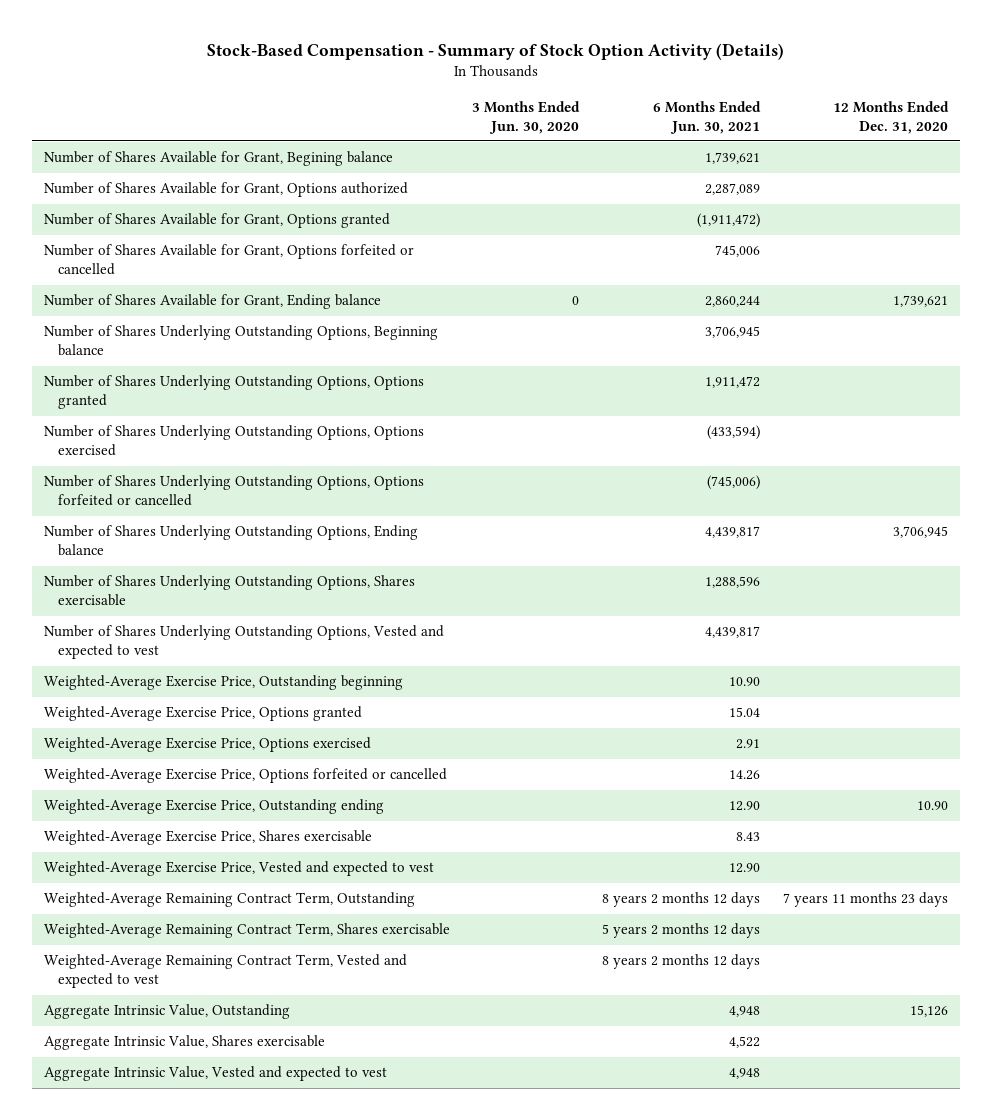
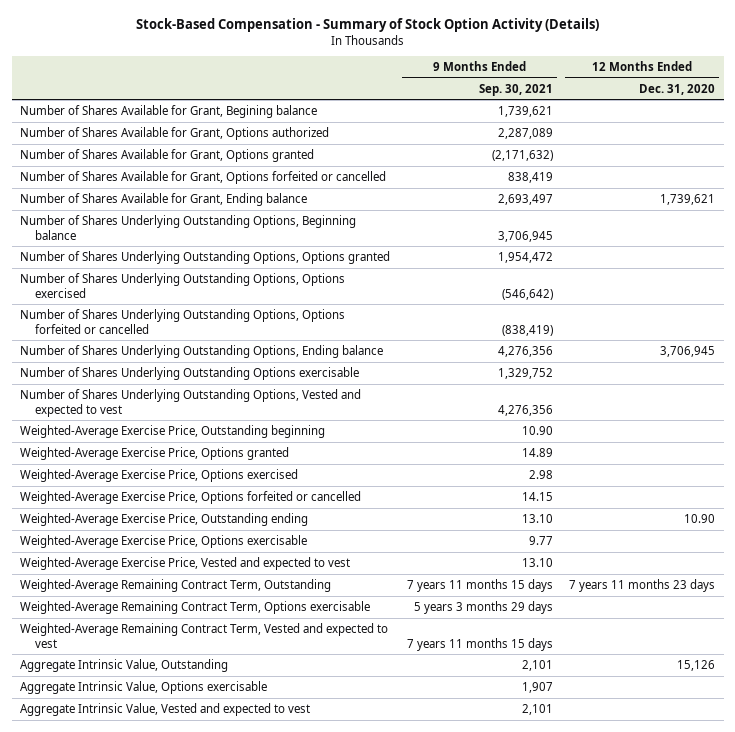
- | 3 Months Ended Jun. 30, 2020 | 6 Months Ended Jun. 30, 2021 | 12 Months Ended Dec. 31, 2020
+ | 9 Months Ended Sep. 30, 2021 | 12 Months Ended Dec. 31, 2020
- Number of Shares Underlying Outstanding Options, Shares exercisable | | 1,288,596 |
+ Number of Shares Underlying Outstanding Options exercisable | 1,329,752 |
- Weighted-Average Exercise Price, Shares exercisable | | 8.43 |
+ Weighted-Average Exercise Price, Options exercisable | 9.77 |
- Weighted-Average Remaining Contract Term, Shares exercisable | | 5 years 2 months 12 days |
+ Weighted-Average Remaining Contract Term, Options exercisable | 5 years 3 months 29 days |
- Aggregate Intrinsic Value, Shares exercisable | | 4,522 |
+ Aggregate Intrinsic Value, Options exercisable | 1,907 |

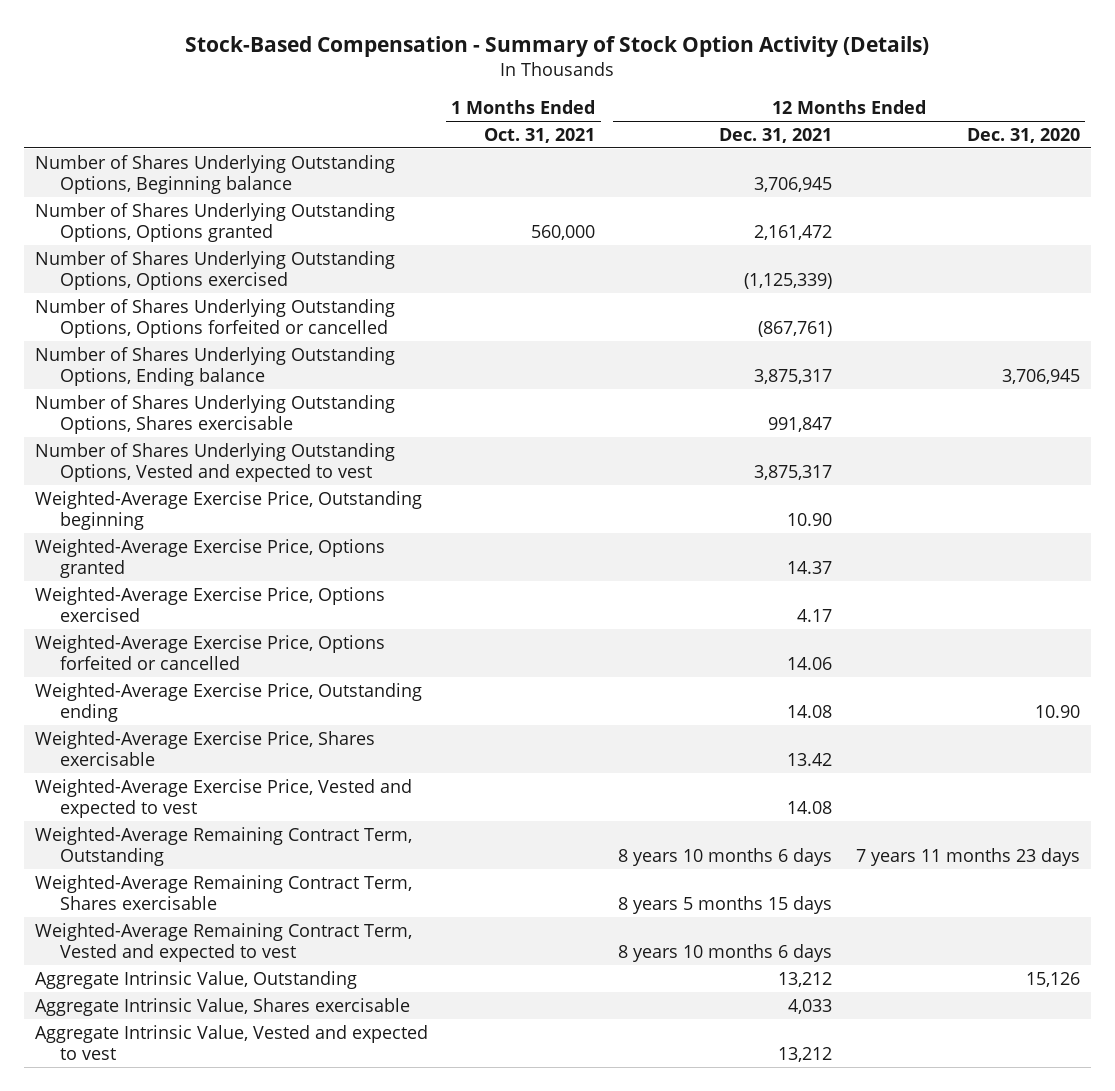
- | 9 Months Ended Sep. 30, 2021 | 12 Months Ended Dec. 31, 2020
+ | 1 Months Ended Oct. 31, 2021 | 12 Months Ended Dec. 31, 2021 | 12 Months Ended Dec. 31, 2020
- Number of Shares Available for Grant, Begining balance | 1,739,621 |
- Number of Shares Available for Grant, Options authorized | 2,287,089 |
- Number of Shares Available for Grant, Options granted | (2,171,632) |
- Number of Shares Available for Grant, Options forfeited or cancelled | 838,419 |
- Number of Shares Available for Grant, Ending balance | 2,693,497 | 1,739,621
- Number of Shares Underlying Outstanding Options exercisable | 1,329,752 |
+ Number of Shares Underlying Outstanding Options, Shares exercisable | | 991,847 |
- Weighted-Average Exercise Price, Options exercisable | 9.77 |
+ Weighted-Average Exercise Price, Shares exercisable | | 13.42 |
- Weighted-Average Remaining Contract Term, Options exercisable | 5 years 3 months 29 days |
+ Weighted-Average Remaining Contract Term, Shares exercisable | | 8 years 5 months 15 days |
- Aggregate Intrinsic Value, Options exercisable | 1,907 |
+ Aggregate Intrinsic Value, Shares exercisable | | 4,033 |

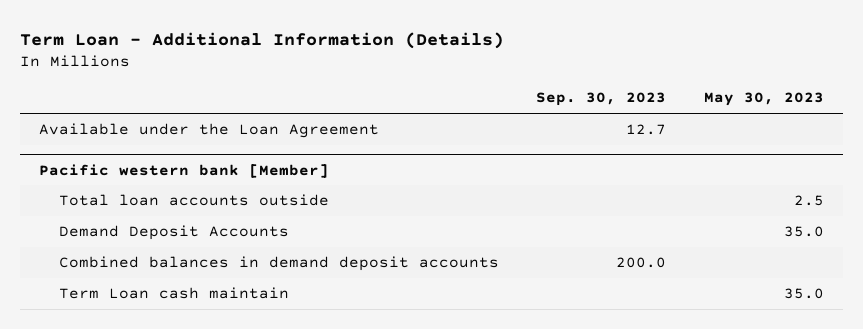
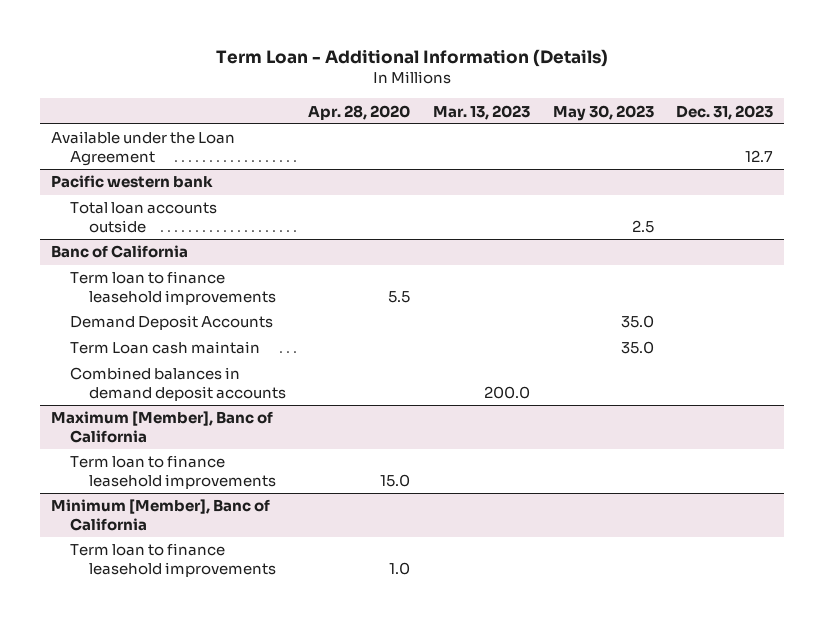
- | Sep. 30, 2023 | May 30, 2023
+ | Apr. 28, 2020 | Mar. 13, 2023 | May 30, 2023 | Dec. 31, 2023
- Pacific western bank [Member]
+ Pacific western bank
- Demand Deposit Accounts | | 35.0
- Combined balances in demand deposit accounts | 200.0 |
- Term Loan cash maintain | | 35.0
+ Banc of California
+ Term loan to finance leasehold improvements | 5.5 | | |
+ Demand Deposit Accounts | | | 35.0 |
+ Term Loan cash maintain | | | 35.0 |
+ Combined balances in demand deposit accounts | | 200.0 | |
+ Maximum [Member], Banc of California
+ Term loan to finance leasehold improvements | 15.0 | | |
+ Minimum [Member], Banc of California
+ Term loan to finance leasehold improvements | 1.0 | | |

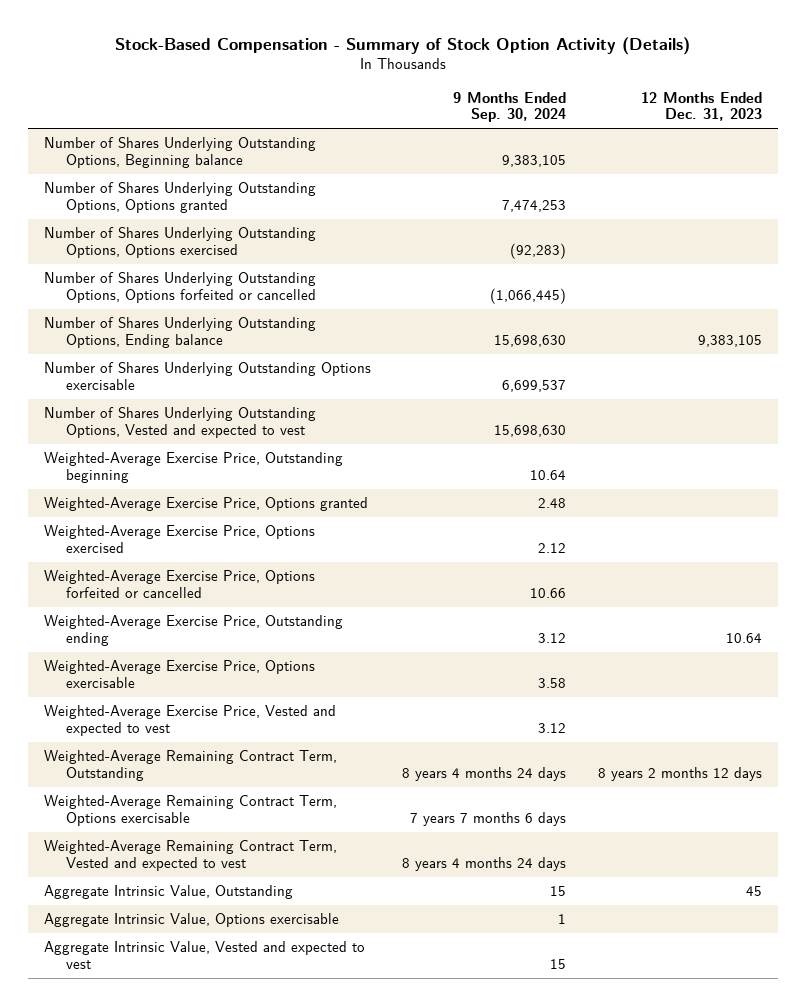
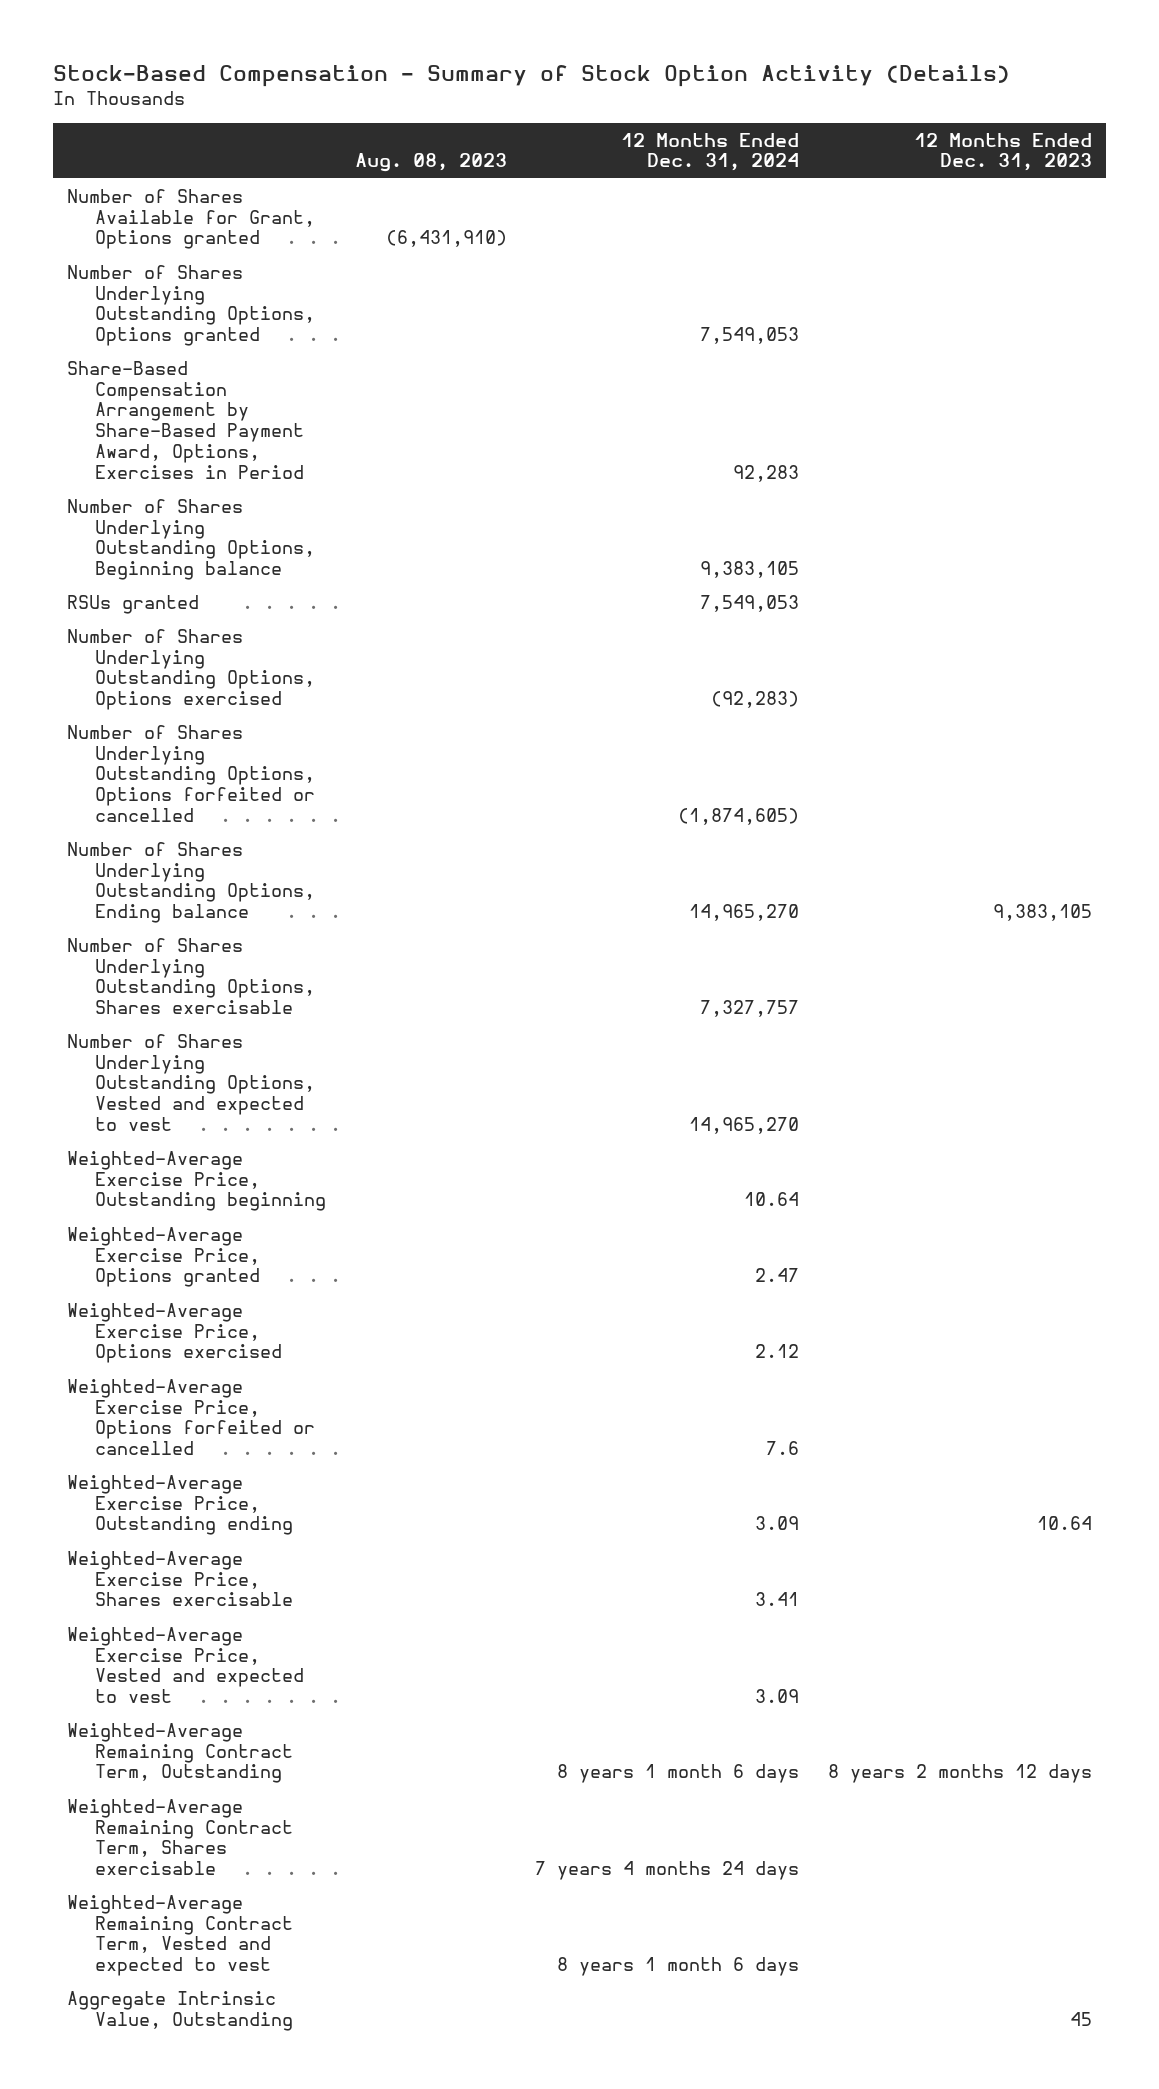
- | 9 Months Ended Sep. 30, 2024 | 12 Months Ended Dec. 31, 2023
+ | Aug. 08, 2023 | 12 Months Ended Dec. 31, 2024 | 12 Months Ended Dec. 31, 2023
+ Number of Shares Available for Grant, Options granted | (6,431,910) | |
+ Share-Based Compensation Arrangement by Share-Based Payment Award, Options, Exercises in Period | | 92,283 |
moved down: Number of Shares Underlying Outstanding Options, Beginning balance | | 9,383,105 |
+ RSUs granted | | 7,549,053 |
- Number of Shares Underlying Outstanding Options exercisable | 6,699,537 |
+ Number of Shares Underlying Outstanding Options, Shares exercisable | | 7,327,757 |
- Weighted-Average Exercise Price, Options exercisable | 3.58 |
+ Weighted-Average Exercise Price, Shares exercisable | | 3.41 |
- Weighted-Average Remaining Contract Term, Options exercisable | 7 years 7 months 6 days |
+ Weighted-Average Remaining Contract Term, Shares exercisable | | 7 years 4 months 24 days |
- Aggregate Intrinsic Value, Options exercisable | 1 |
- Aggregate Intrinsic Value, Vested and expected to vest | 15 |

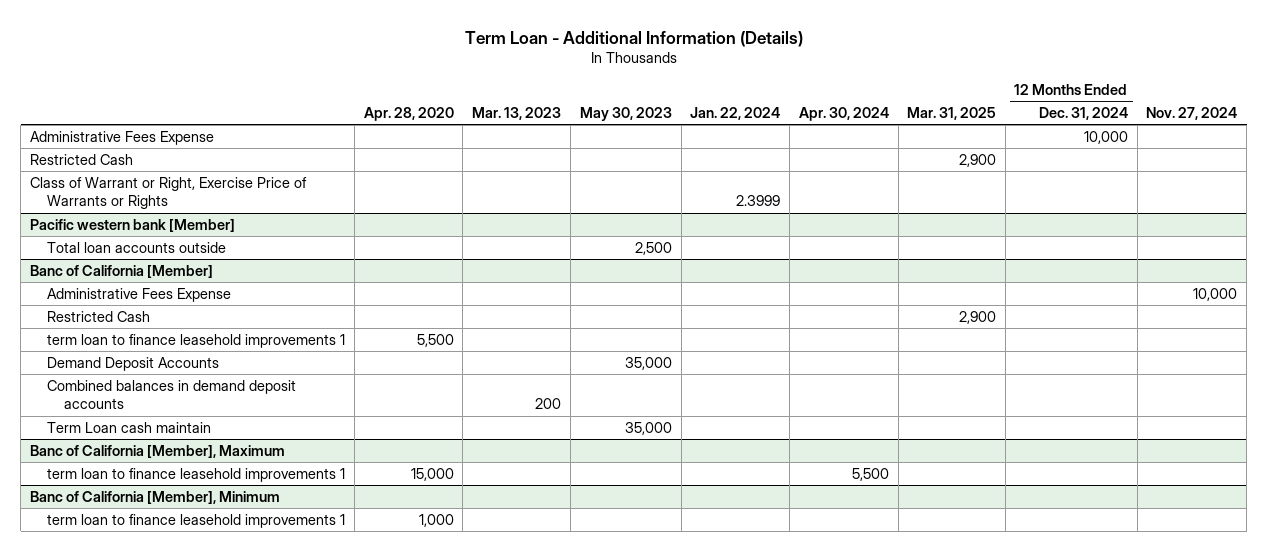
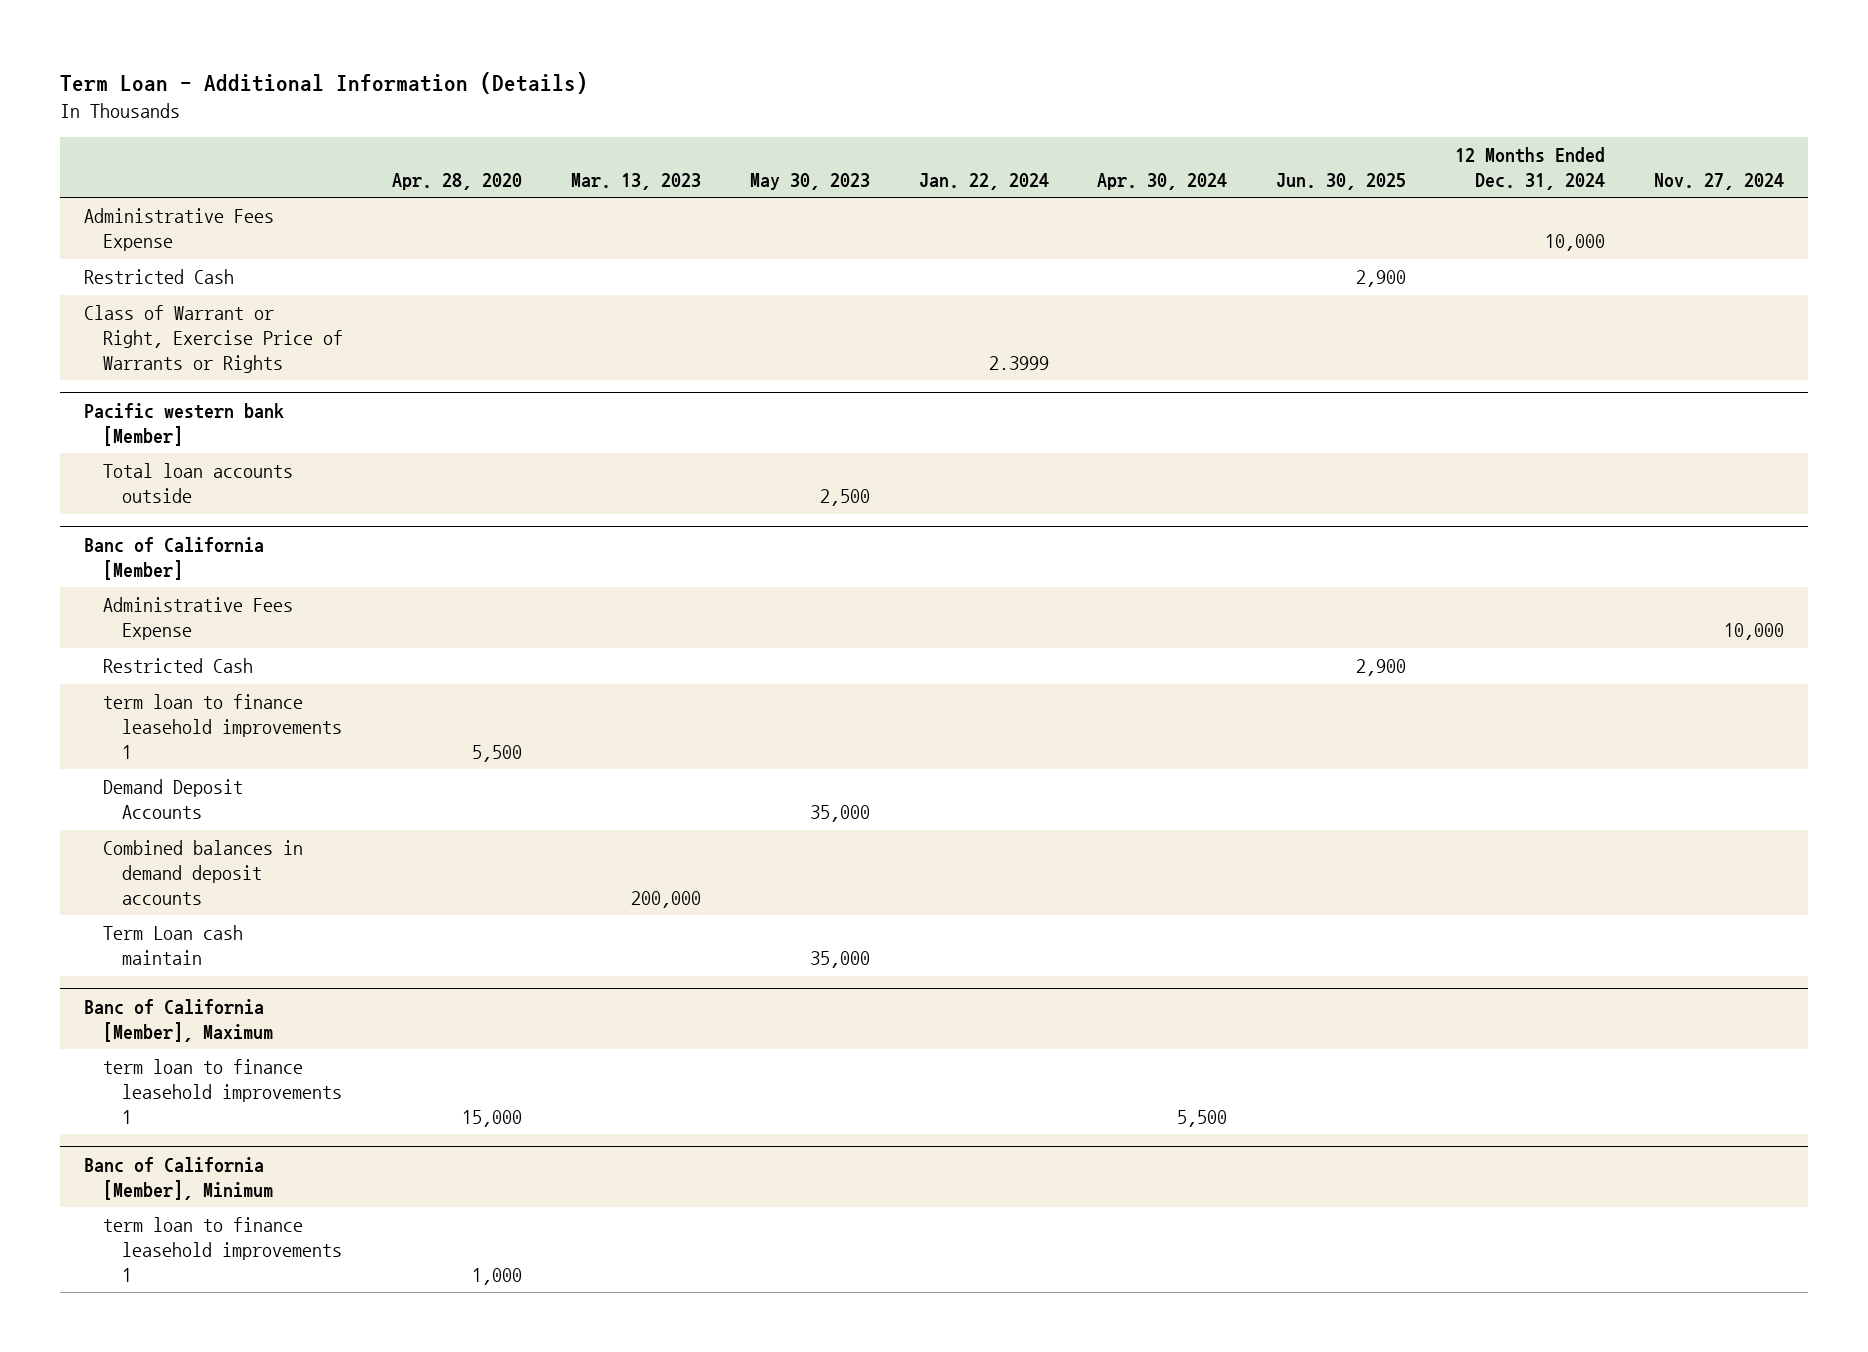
- | Apr. 28, 2020 | Mar. 13, 2023 | May 30, 2023 | Jan. 22, 2024 | Apr. 30, 2024 | Mar. 31, 2025 | 12 Months Ended Dec. 31, 2024 | Nov. 27, 2024
+ | Apr. 28, 2020 | Mar. 13, 2023 | May 30, 2023 | Jan. 22, 2024 | Apr. 30, 2024 | Jun. 30, 2025 | 12 Months Ended Dec. 31, 2024 | Nov. 27, 2024
@ Banc of California [Member]
- Combined balances in demand deposit accounts | | 200 | | | | | |
+ Combined balances in demand deposit accounts | | 200,000 | | | | | |

